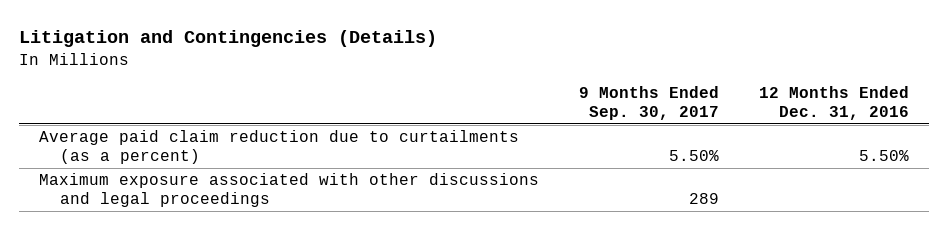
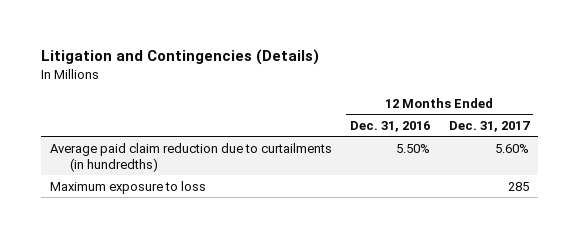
- | 9 Months Ended Sep. 30, 2017 | 12 Months Ended Dec. 31, 2016
+ | 12 Months Ended Dec. 31, 2016 | 12 Months Ended Dec. 31, 2017
- Average paid claim reduction due to curtailments (as a percent) | 5.50% | 5.50%
- Maximum exposure associated with other discussions and legal proceedings | 289 |
+ Average paid claim reduction due to curtailments (in hundredths) | 5.50% | 5.60%
+ Maximum exposure to loss | | 285

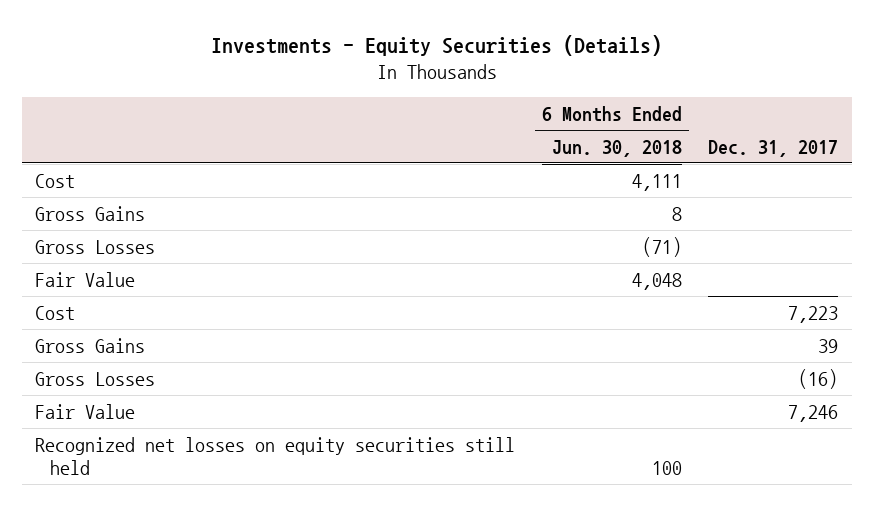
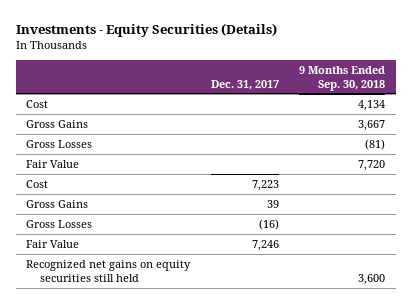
- | 6 Months Ended Jun. 30, 2018 | Dec. 31, 2017
+ | Dec. 31, 2017 | 9 Months Ended Sep. 30, 2018
- Recognized net losses on equity securities still held | 100 |
+ Recognized net gains on equity securities still held | | 3,600

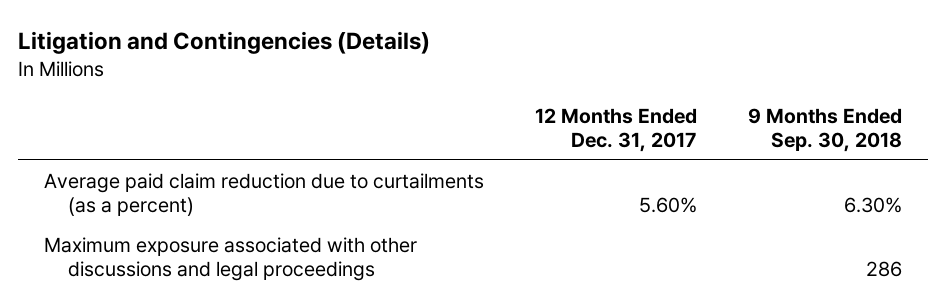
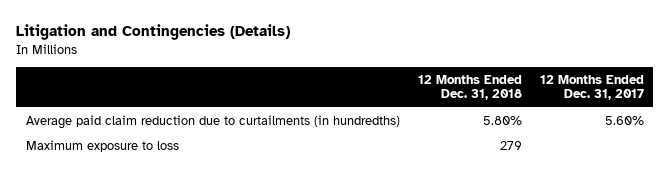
- | 12 Months Ended Dec. 31, 2017 | 9 Months Ended Sep. 30, 2018
+ | 12 Months Ended Dec. 31, 2018 | 12 Months Ended Dec. 31, 2017
- Average paid claim reduction due to curtailments (as a percent) | 5.60% | 6.30%
- Maximum exposure associated with other discussions and legal proceedings | | 286
+ Average paid claim reduction due to curtailments (in hundredths) | 5.80% | 5.60%
+ Maximum exposure to loss | 279 |

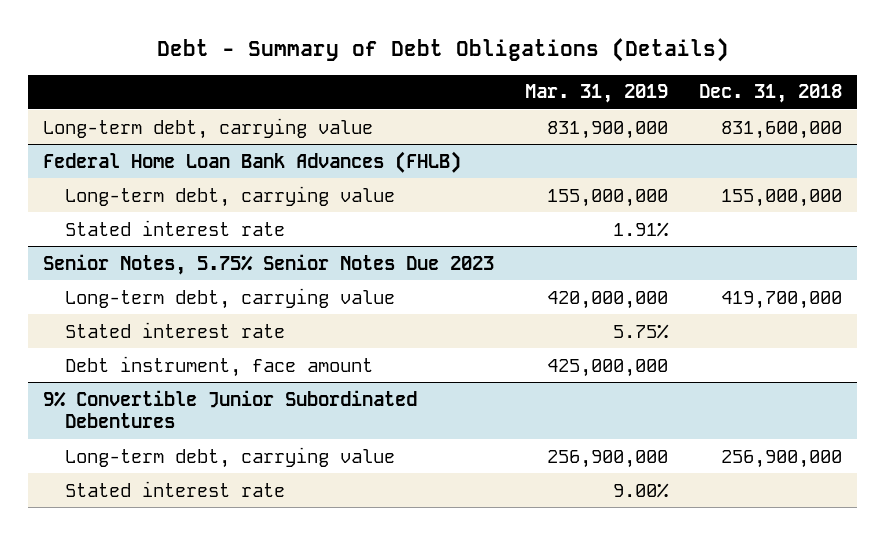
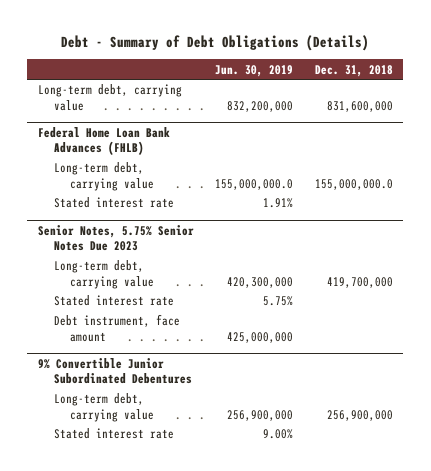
- | Mar. 31, 2019 | Dec. 31, 2018
+ | Jun. 30, 2019 | Dec. 31, 2018
@ Federal Home Loan Bank Advances (FHLB)
- Long-term debt, carrying value | 155,000,000 | 155,000,000
+ Long-term debt, carrying value | 155,000,000.0 | 155,000,000.0

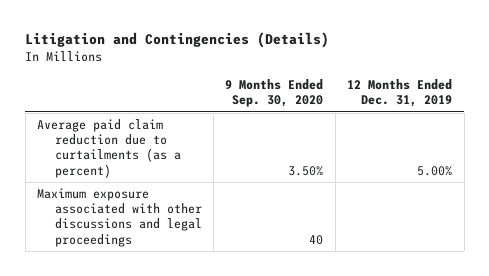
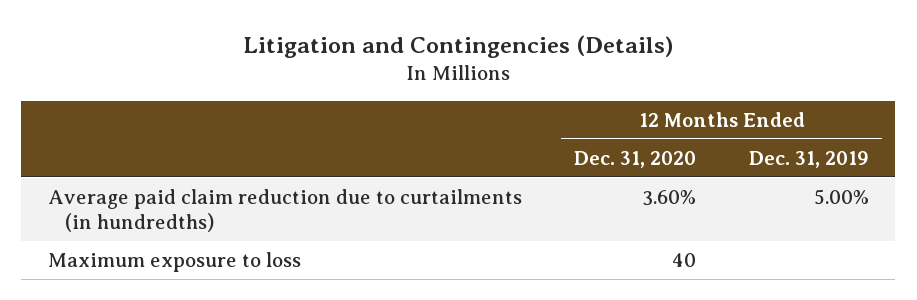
- | 9 Months Ended Sep. 30, 2020 | 12 Months Ended Dec. 31, 2019
+ | 12 Months Ended Dec. 31, 2020 | 12 Months Ended Dec. 31, 2019
- Average paid claim reduction due to curtailments (as a percent) | 3.50% | 5.00%
- Maximum exposure associated with other discussions and legal proceedings | 40 |
+ Average paid claim reduction due to curtailments (in hundredths) | 3.60% | 5.00%
+ Maximum exposure to loss | 40 |

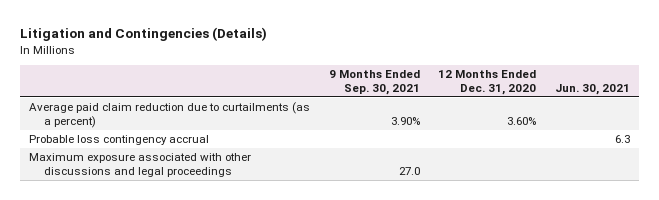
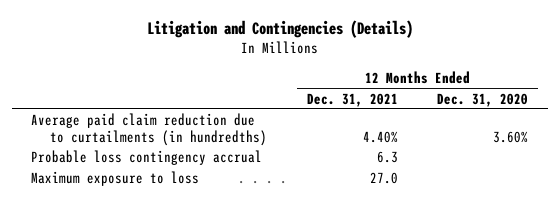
- | 9 Months Ended Sep. 30, 2021 | 12 Months Ended Dec. 31, 2020 | Jun. 30, 2021
+ | 12 Months Ended Dec. 31, 2021 | 12 Months Ended Dec. 31, 2020
- Average paid claim reduction due to curtailments (as a percent) | 3.90% | 3.60% |
+ Average paid claim reduction due to curtailments (in hundredths) | 4.40% | 3.60%
- Maximum exposure associated with other discussions and legal proceedings | 27.0 | |
+ Maximum exposure to loss | 27.0 |

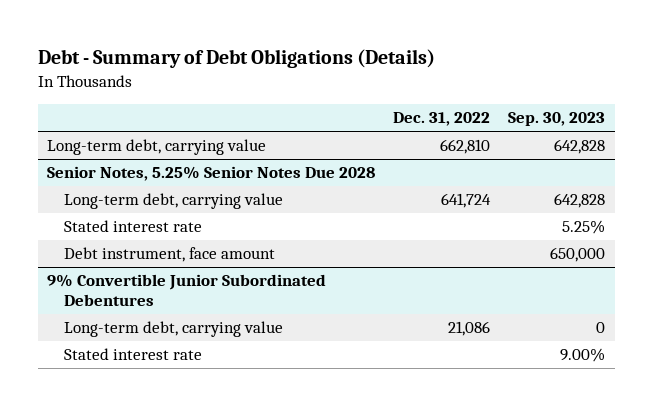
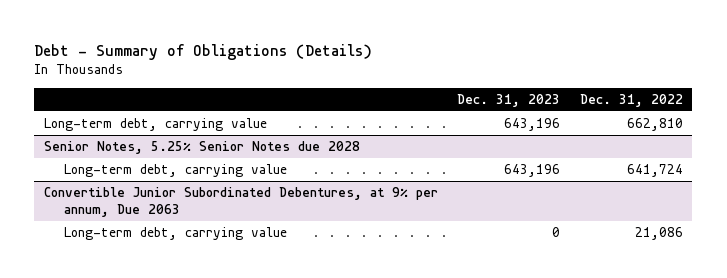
- Debt - Summary of Debt Obligations (Details)
+ Debt - Summary of Obligations (Details)
- | Dec. 31, 2022 | Sep. 30, 2023
+ | Dec. 31, 2023 | Dec. 31, 2022
- Senior Notes, 5.25% Senior Notes Due 2028
+ Senior Notes, 5.25% Senior Notes due 2028
- Stated interest rate | | 5.25%
- Debt instrument, face amount | | 650,000
- 9% Convertible Junior Subordinated Debentures
+ Convertible Junior Subordinated Debentures, at 9% per annum, Due 2063
- Stated interest rate | | 9.00%

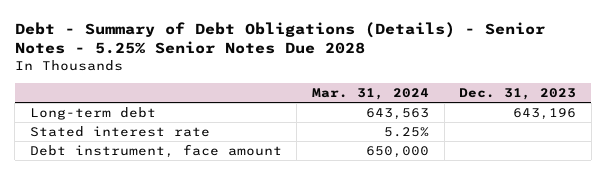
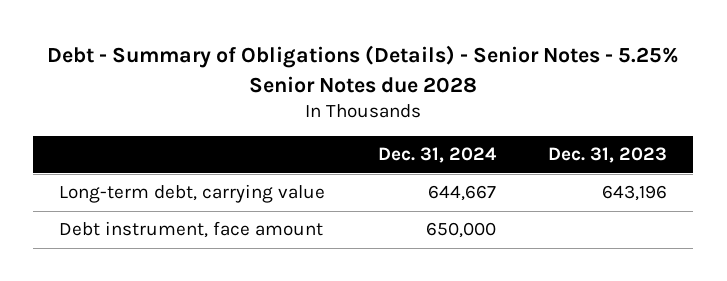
- Debt - Summary of Debt Obligations (Details) - Senior Notes - 5.25% Senior Notes Due 2028
+ Debt - Summary of Obligations (Details) - Senior Notes - 5.25% Senior Notes due 2028
- | Mar. 31, 2024 | Dec. 31, 2023
+ | Dec. 31, 2024 | Dec. 31, 2023
- Long-term debt | 643,563 | 643,196
- Stated interest rate | 5.25% |
+ Long-term debt, carrying value | 644,667 | 643,196

